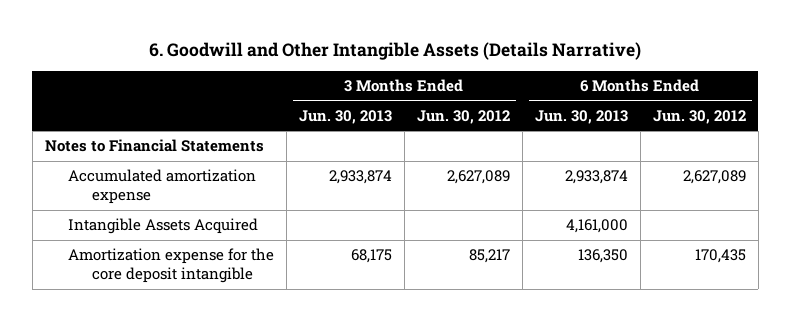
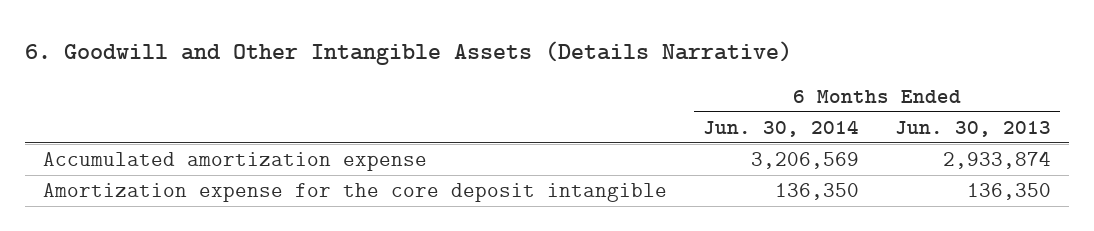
- | 3 Months Ended Jun. 30, 2013 | 3 Months Ended Jun. 30, 2012 | 6 Months Ended Jun. 30, 2013 | 6 Months Ended Jun. 30, 2012
+ | 6 Months Ended Jun. 30, 2014 | 6 Months Ended Jun. 30, 2013
- Notes to Financial Statements
- Intangible Assets Acquired | | | 4,161,000 |

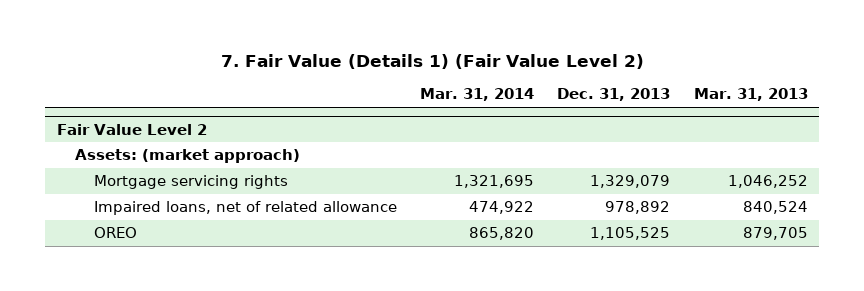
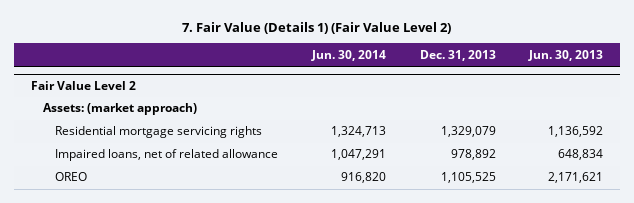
- | Mar. 31, 2014 | Dec. 31, 2013 | Mar. 31, 2013
+ | Jun. 30, 2014 | Dec. 31, 2013 | Jun. 30, 2013
@ Fair Value Level 2
- Mortgage servicing rights | 1,321,695 | 1,329,079 | 1,046,252
+ Residential mortgage servicing rights | 1,324,713 | 1,329,079 | 1,136,592

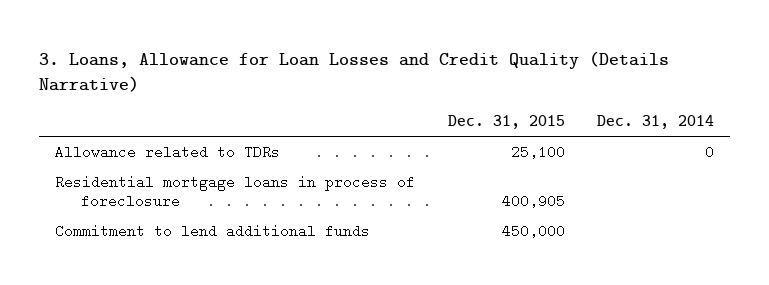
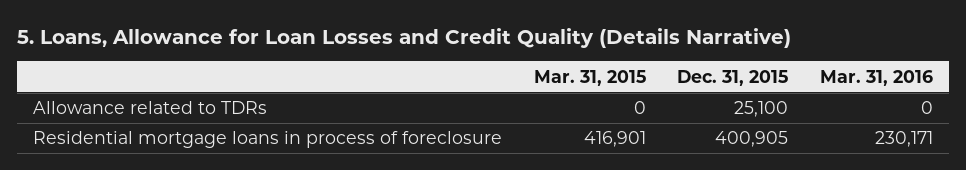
- 3. Loans, Allowance for Loan Losses and Credit Quality (Details Narrative)
+ 5. Loans, Allowance for Loan Losses and Credit Quality (Details Narrative)
- | Dec. 31, 2015 | Dec. 31, 2014
+ | Mar. 31, 2015 | Dec. 31, 2015 | Mar. 31, 2016
- Commitment to lend additional funds | 450,000 |

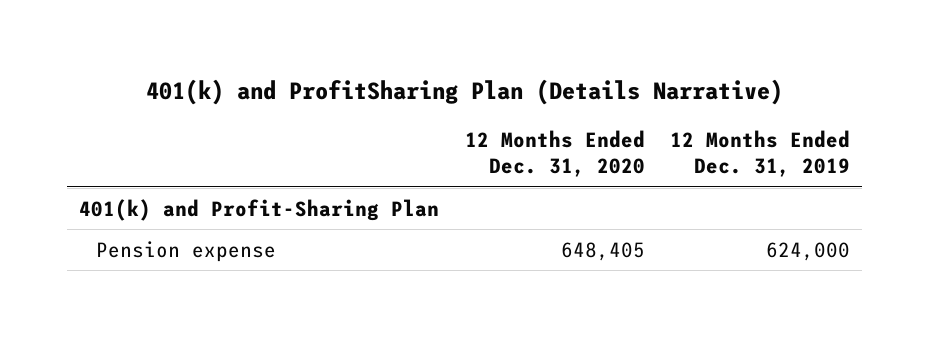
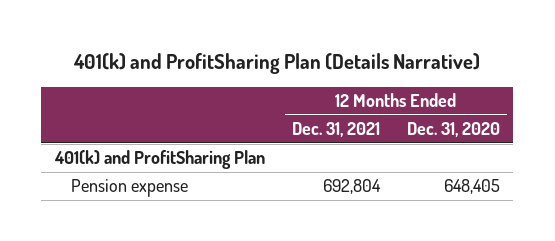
- | 12 Months Ended Dec. 31, 2020 | 12 Months Ended Dec. 31, 2019
+ | 12 Months Ended Dec. 31, 2021 | 12 Months Ended Dec. 31, 2020
- 401(k) and Profit-Sharing Plan
+ 401(k) and ProfitSharing Plan

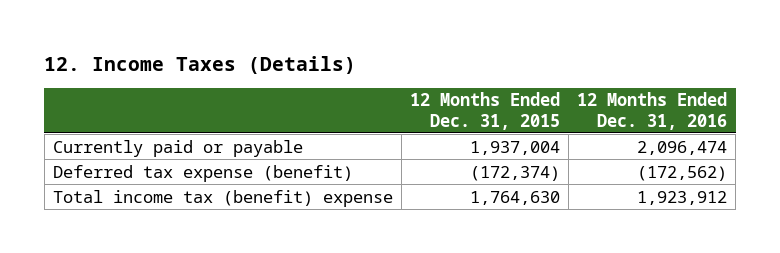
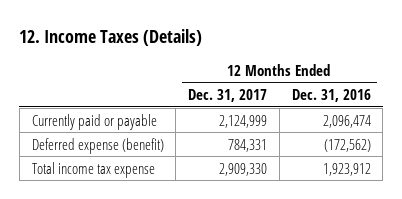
- | 12 Months Ended Dec. 31, 2015 | 12 Months Ended Dec. 31, 2016
+ | 12 Months Ended Dec. 31, 2017 | 12 Months Ended Dec. 31, 2016
- Deferred tax expense (benefit) | (172,374) | (172,562)
- Total income tax (benefit) expense | 1,764,630 | 1,923,912
+ Deferred expense (benefit) | 784,331 | (172,562)
+ Total income tax expense | 2,909,330 | 1,923,912

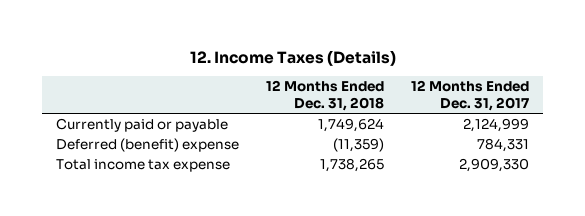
- | 12 Months Ended Dec. 31, 2017 | 12 Months Ended Dec. 31, 2016
+ | 12 Months Ended Dec. 31, 2018 | 12 Months Ended Dec. 31, 2017
- Deferred expense (benefit) | 784,331 | (172,562)
+ Deferred (benefit) expense | (11,359) | 784,331

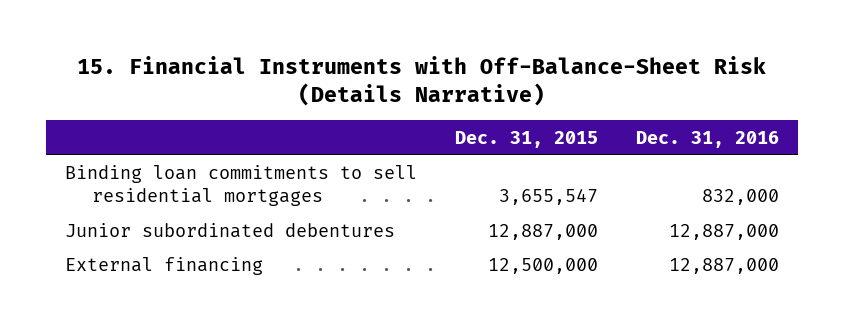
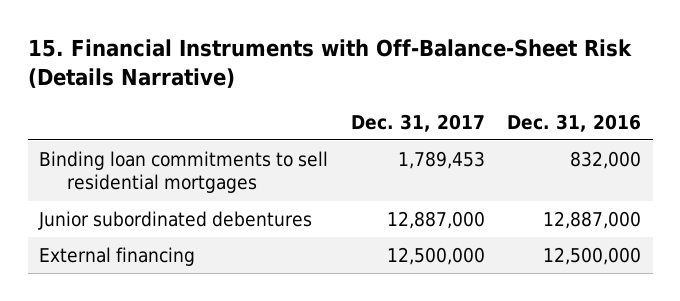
- | Dec. 31, 2015 | Dec. 31, 2016
+ | Dec. 31, 2017 | Dec. 31, 2016
- External financing | 12,500,000 | 12,887,000
+ External financing | 12,500,000 | 12,500,000

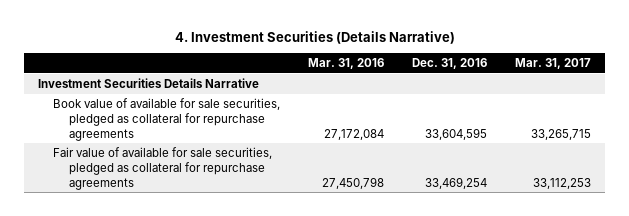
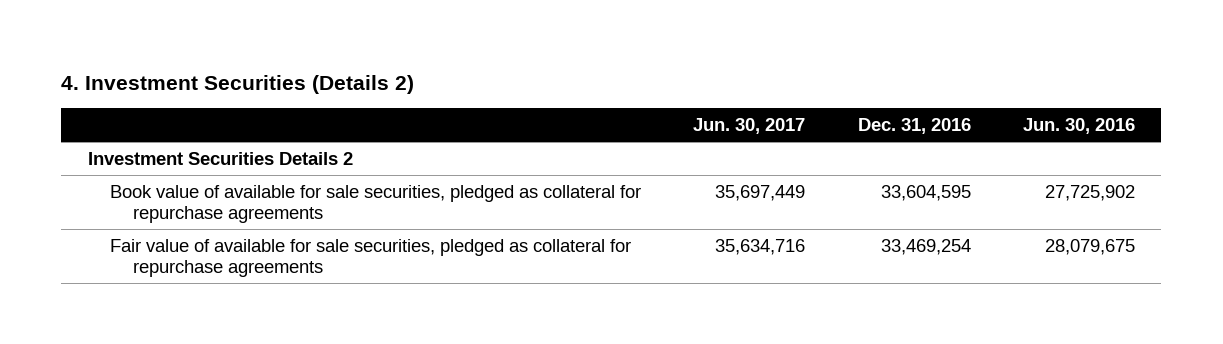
- 4. Investment Securities (Details Narrative)
+ 4. Investment Securities (Details 2)
- | Mar. 31, 2016 | Dec. 31, 2016 | Mar. 31, 2017
+ | Jun. 30, 2017 | Dec. 31, 2016 | Jun. 30, 2016
- Investment Securities Details Narrative
+ Investment Securities Details 2

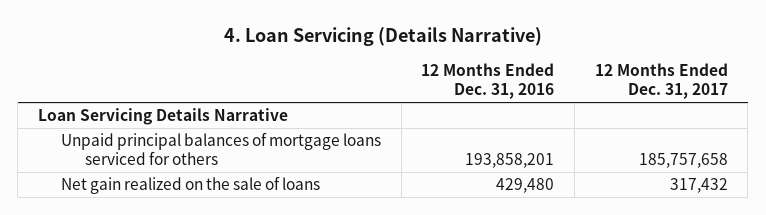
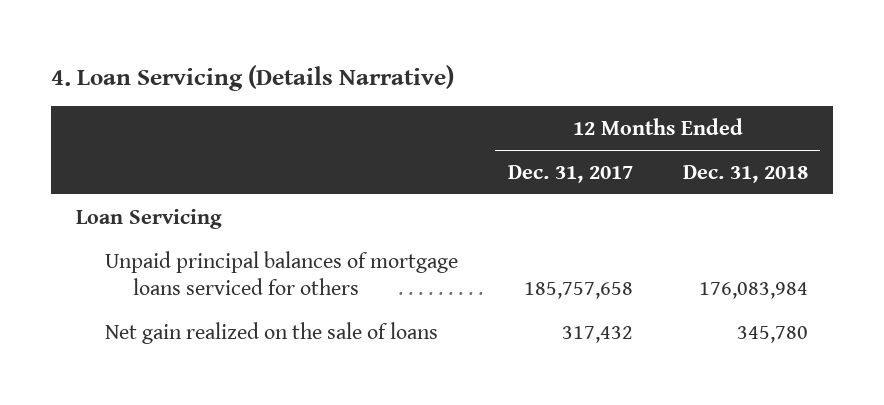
- | 12 Months Ended Dec. 31, 2016 | 12 Months Ended Dec. 31, 2017
+ | 12 Months Ended Dec. 31, 2017 | 12 Months Ended Dec. 31, 2018
- Loan Servicing Details Narrative
+ Loan Servicing

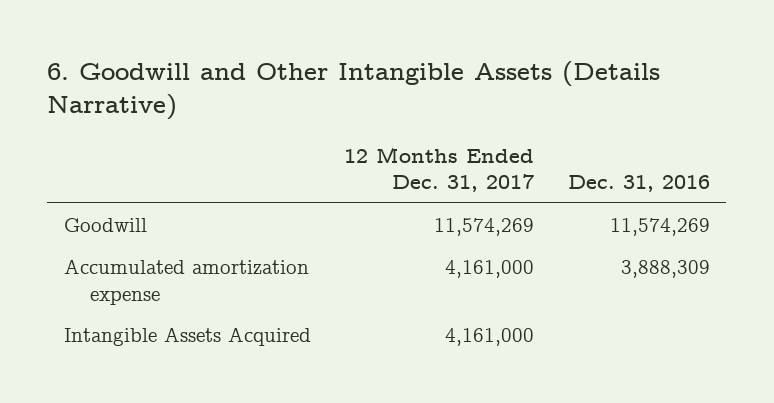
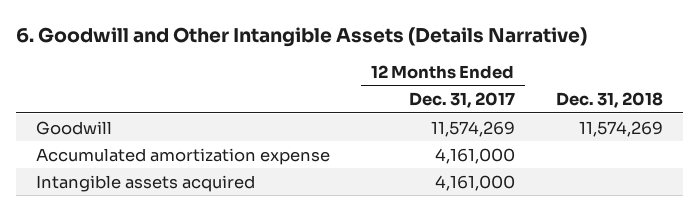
- | 12 Months Ended Dec. 31, 2017 | Dec. 31, 2016
+ | 12 Months Ended Dec. 31, 2017 | Dec. 31, 2018
- Intangible Assets Acquired | 4,161,000 |
+ Intangible assets acquired | 4,161,000 |

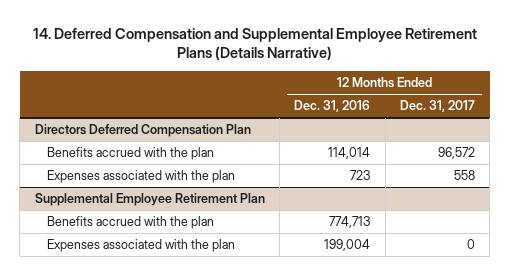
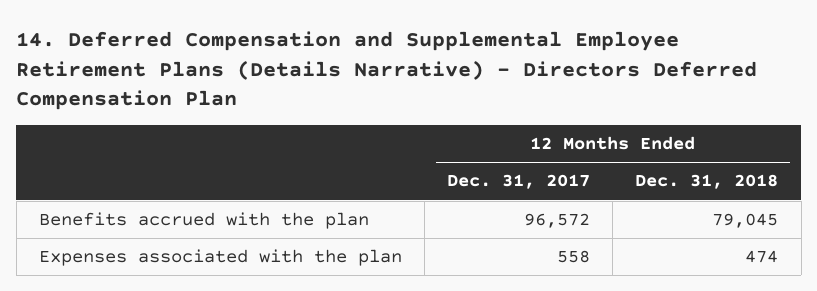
- 14. Deferred Compensation and Supplemental Employee Retirement Plans (Details Narrative)
+ 14. Deferred Compensation and Supplemental Employee Retirement Plans (Details Narrative) - Directors Deferred Compensation Plan
- | 12 Months Ended Dec. 31, 2016 | 12 Months Ended Dec. 31, 2017
+ | 12 Months Ended Dec. 31, 2017 | 12 Months Ended Dec. 31, 2018
- Directors Deferred Compensation Plan
- Supplemental Employee Retirement Plan
- Benefits accrued with the plan | 774,713 |
- Expenses associated with the plan | 199,004 | 0

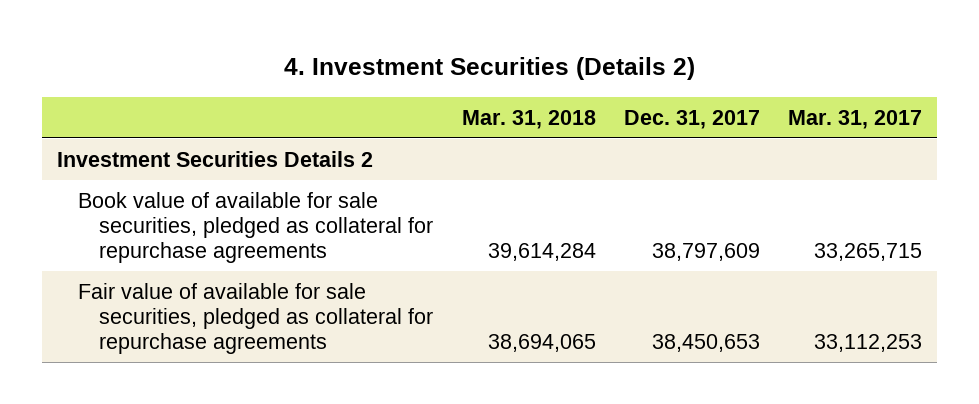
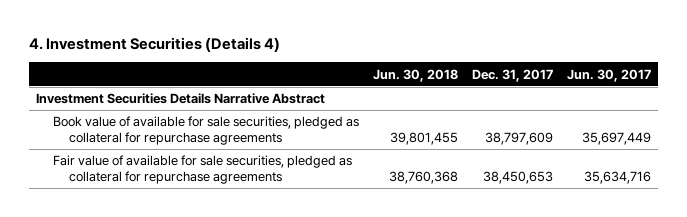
- 4. Investment Securities (Details 2)
+ 4. Investment Securities (Details 4)
- | Mar. 31, 2018 | Dec. 31, 2017 | Mar. 31, 2017
+ | Jun. 30, 2018 | Dec. 31, 2017 | Jun. 30, 2017
- Investment Securities Details 2
+ Investment Securities Details Narrative Abstract

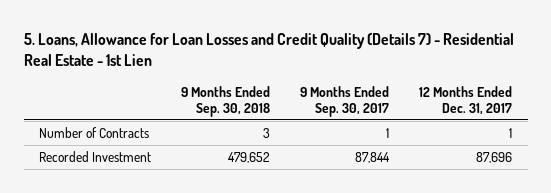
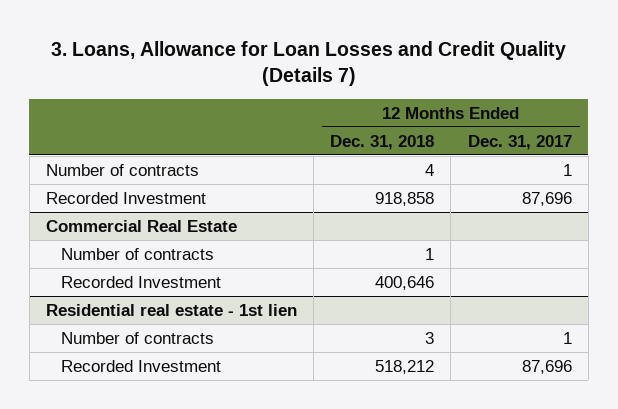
- 5. Loans, Allowance for Loan Losses and Credit Quality (Details 7) - Residential Real Estate - 1st Lien
+ 3. Loans, Allowance for Loan Losses and Credit Quality (Details 7)
- | 9 Months Ended Sep. 30, 2018 | 9 Months Ended Sep. 30, 2017 | 12 Months Ended Dec. 31, 2017
+ | 12 Months Ended Dec. 31, 2018 | 12 Months Ended Dec. 31, 2017
- Number of Contracts | 3 | 1 | 1
+ Number of contracts | 4 | 1
+ Commercial Real Estate
+ Number of contracts | 1 |
+ Recorded Investment | 400,646 |
+ Residential real estate - 1st lien
+ Number of contracts | 3 | 1
+ Recorded Investment | 518,212 | 87,696

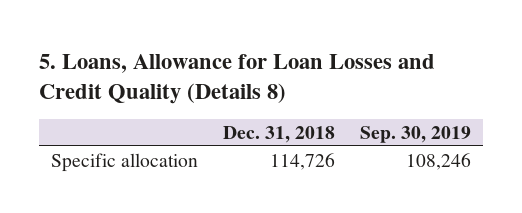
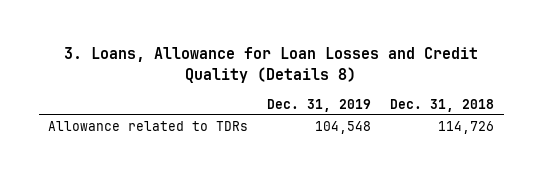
- 5. Loans, Allowance for Loan Losses and Credit Quality (Details 8)
+ 3. Loans, Allowance for Loan Losses and Credit Quality (Details 8)
- | Dec. 31, 2018 | Sep. 30, 2019
+ | Dec. 31, 2019 | Dec. 31, 2018
- Specific allocation | 114,726 | 108,246
+ Allowance related to TDRs | 104,548 | 114,726

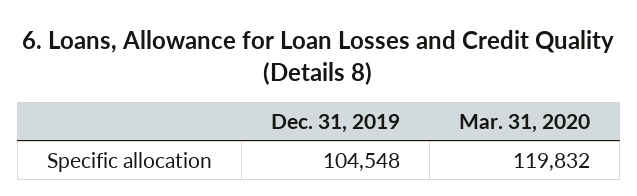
- 3. Loans, Allowance for Loan Losses and Credit Quality (Details 8)
+ 6. Loans, Allowance for Loan Losses and Credit Quality (Details 8)
- | Dec. 31, 2019 | Dec. 31, 2018
+ | Dec. 31, 2019 | Mar. 31, 2020
- Allowance related to TDRs | 104,548 | 114,726
+ Specific allocation | 104,548 | 119,832

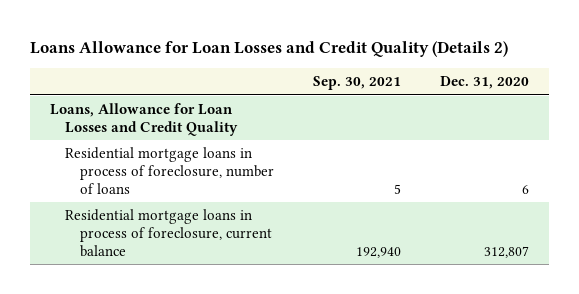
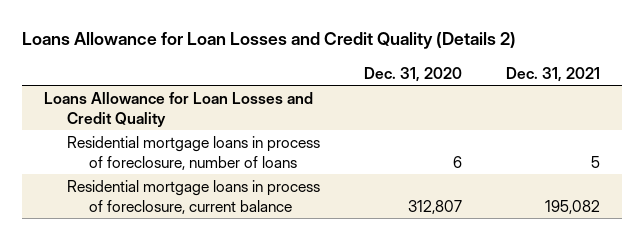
- | Sep. 30, 2021 | Dec. 31, 2020
+ | Dec. 31, 2020 | Dec. 31, 2021
- Loans, Allowance for Loan Losses and Credit Quality
+ Loans Allowance for Loan Losses and Credit Quality

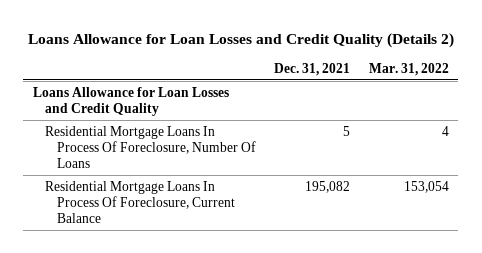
- | Dec. 31, 2020 | Dec. 31, 2021
+ | Dec. 31, 2021 | Mar. 31, 2022
- Residential mortgage loans in process of foreclosure, number of loans | 6 | 5
- Residential mortgage loans in process of foreclosure, current balance | 312,807 | 195,082
+ Residential Mortgage Loans In Process Of Foreclosure, Number Of Loans | 5 | 4
+ Residential Mortgage Loans In Process Of Foreclosure, Current Balance | 195,082 | 153,054

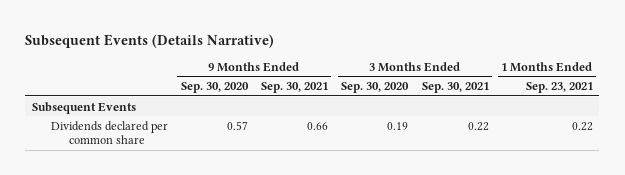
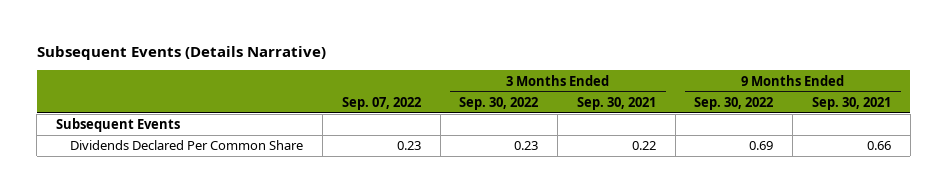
- | 9 Months Ended Sep. 30, 2020 | 9 Months Ended Sep. 30, 2021 | 3 Months Ended Sep. 30, 2020 | 3 Months Ended Sep. 30, 2021 | 1 Months Ended Sep. 23, 2021
+ | Sep. 07, 2022 | 3 Months Ended Sep. 30, 2022 | 3 Months Ended Sep. 30, 2021 | 9 Months Ended Sep. 30, 2022 | 9 Months Ended Sep. 30, 2021
- Dividends declared per common share | 0.57 | 0.66 | 0.19 | 0.22 | 0.22
+ Dividends Declared Per Common Share | 0.23 | 0.23 | 0.22 | 0.69 | 0.66

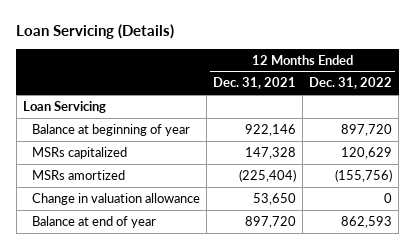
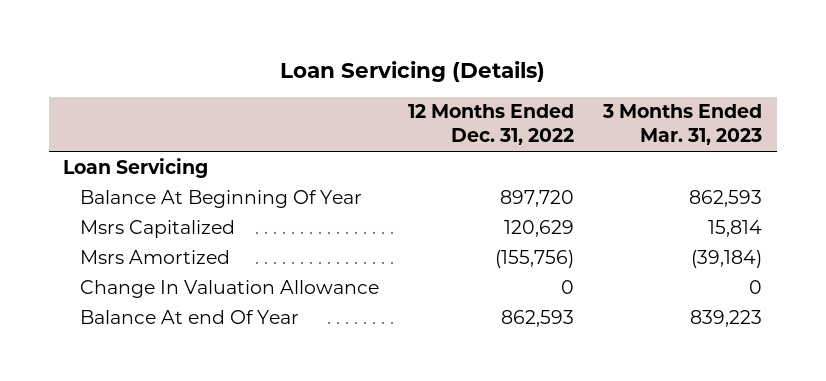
- | 12 Months Ended Dec. 31, 2021 | 12 Months Ended Dec. 31, 2022
+ | 12 Months Ended Dec. 31, 2022 | 3 Months Ended Mar. 31, 2023
- Balance at beginning of year | 922,146 | 897,720
- MSRs capitalized | 147,328 | 120,629
- MSRs amortized | (225,404) | (155,756)
- Change in valuation allowance | 53,650 | 0
- Balance at end of year | 897,720 | 862,593
+ Balance At Beginning Of Year | 897,720 | 862,593
+ Msrs Capitalized | 120,629 | 15,814
+ Msrs Amortized | (155,756) | (39,184)
+ Change In Valuation Allowance | 0 | 0
+ Balance At end Of Year | 862,593 | 839,223

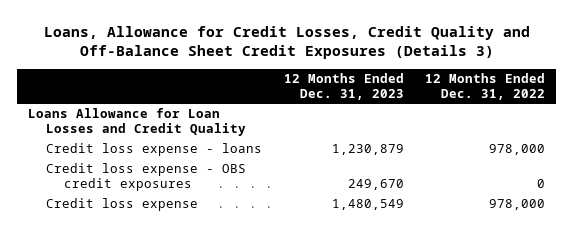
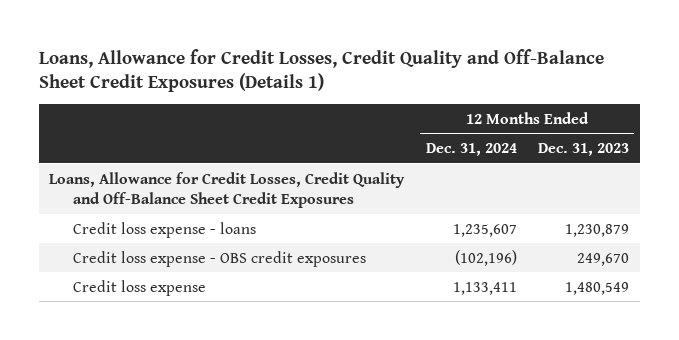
- Loans, Allowance for Credit Losses, Credit Quality and Off-Balance Sheet Credit Exposures (Details 3)
+ Loans, Allowance for Credit Losses, Credit Quality and Off-Balance Sheet Credit Exposures (Details 1)
- | 12 Months Ended Dec. 31, 2023 | 12 Months Ended Dec. 31, 2022
+ | 12 Months Ended Dec. 31, 2024 | 12 Months Ended Dec. 31, 2023
- Loans Allowance for Loan Losses and Credit Quality
+ Loans, Allowance for Credit Losses, Credit Quality and Off-Balance Sheet Credit Exposures

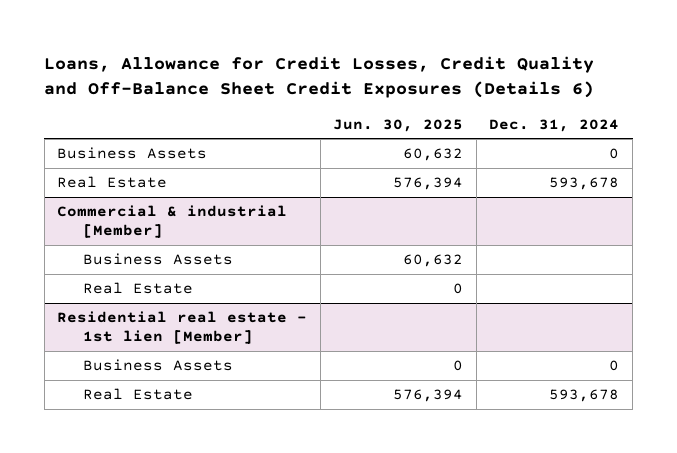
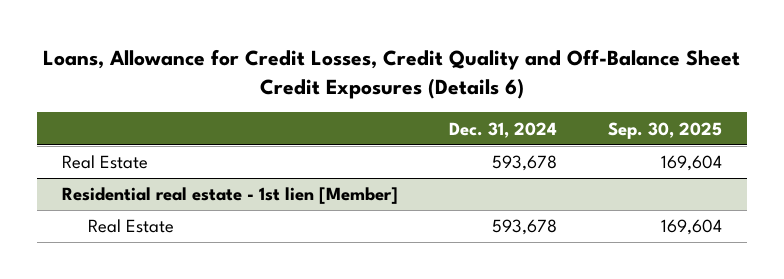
- | Jun. 30, 2025 | Dec. 31, 2024
+ | Dec. 31, 2024 | Sep. 30, 2025
- Business Assets | 60,632 | 0
- Commercial & industrial [Member]
- Business Assets | 60,632 |
- Real Estate | 0 |
@ Residential real estate - 1st lien [Member]
- Business Assets | 0 | 0

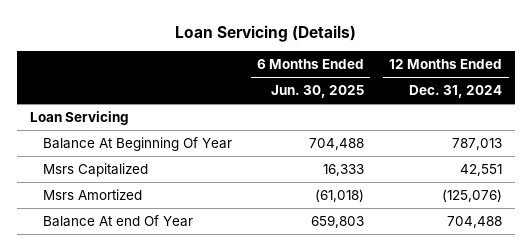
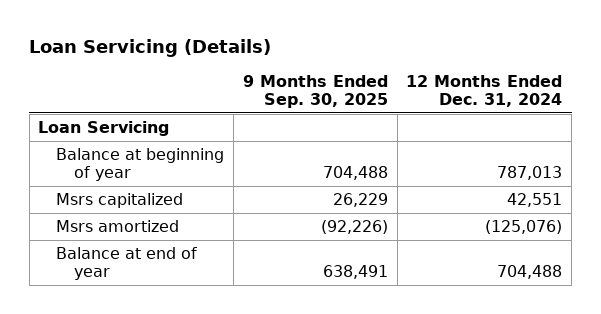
- | 6 Months Ended Jun. 30, 2025 | 12 Months Ended Dec. 31, 2024
+ | 9 Months Ended Sep. 30, 2025 | 12 Months Ended Dec. 31, 2024
- Balance At Beginning Of Year | 704,488 | 787,013
- Msrs Capitalized | 16,333 | 42,551
- Msrs Amortized | (61,018) | (125,076)
- Balance At end Of Year | 659,803 | 704,488
+ Balance at beginning of year | 704,488 | 787,013
+ Msrs capitalized | 26,229 | 42,551
+ Msrs amortized | (92,226) | (125,076)
+ Balance at end of year | 638,491 | 704,488

